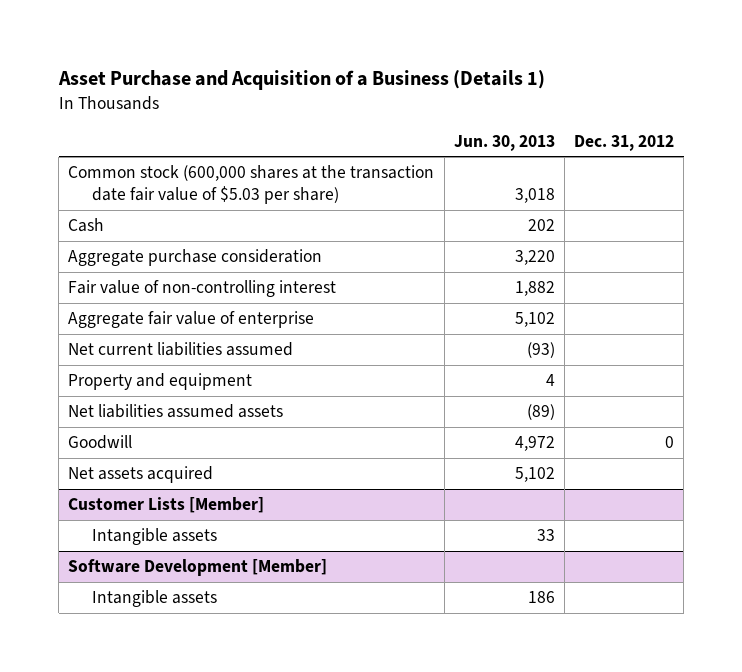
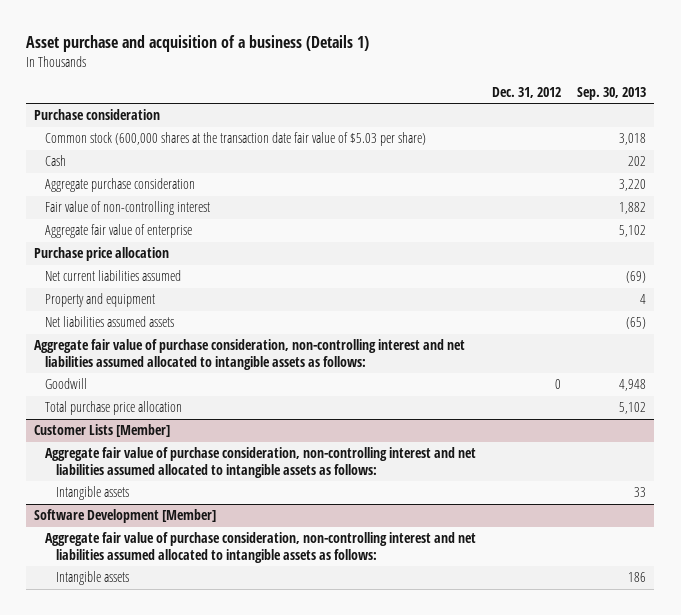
- Asset Purchase and Acquisition of a Business (Details 1)
+ Asset purchase and acquisition of a business (Details 1)
- | Jun. 30, 2013 | Dec. 31, 2012
+ | Dec. 31, 2012 | Sep. 30, 2013
+ Purchase consideration
+ Purchase price allocation
+ Aggregate fair value of purchase consideration, non-controlling interest and net liabilities assumed allocated to intangible assets as follows:
- Net assets acquired | 5,102 |
+ Total purchase price allocation | | 5,102
@ Customer Lists [Member]
+ Aggregate fair value of purchase consideration, non-controlling interest and net liabilities assumed allocated to intangible assets as follows:
@ Software Development [Member]
+ Aggregate fair value of purchase consideration, non-controlling interest and net liabilities assumed allocated to intangible assets as follows:

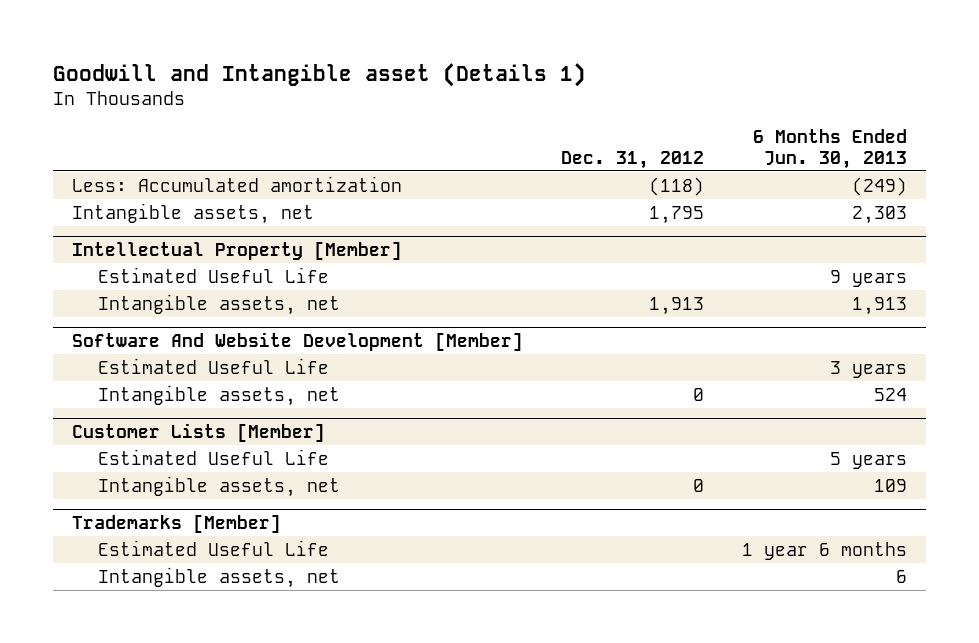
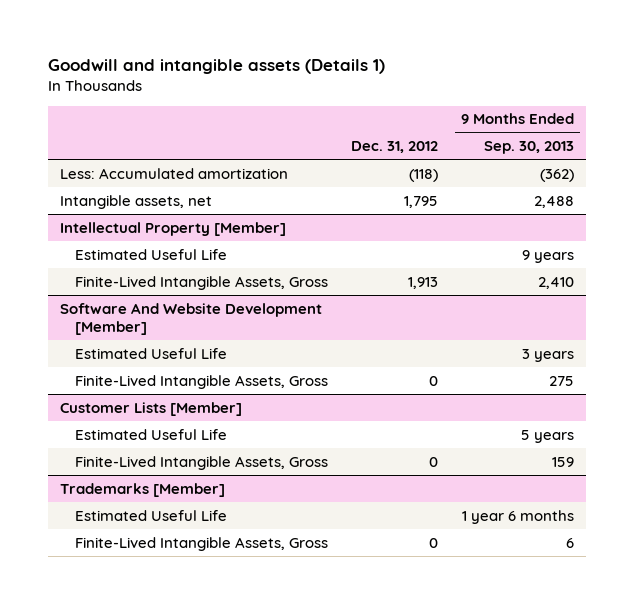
- Goodwill and Intangible asset (Details 1)
+ Goodwill and intangible assets (Details 1)
- | Dec. 31, 2012 | 6 Months Ended Jun. 30, 2013
+ | Dec. 31, 2012 | 9 Months Ended Sep. 30, 2013
@ Intellectual Property [Member]
- Intangible assets, net | 1,913 | 1,913
+ Finite-Lived Intangible Assets, Gross | 1,913 | 2,410
@ Software And Website Development [Member]
- Intangible assets, net | 0 | 524
+ Finite-Lived Intangible Assets, Gross | 0 | 275
@ Customer Lists [Member]
- Intangible assets, net | 0 | 109
+ Finite-Lived Intangible Assets, Gross | 0 | 159
@ Trademarks [Member]
- Intangible assets, net | | 6
+ Finite-Lived Intangible Assets, Gross | 0 | 6

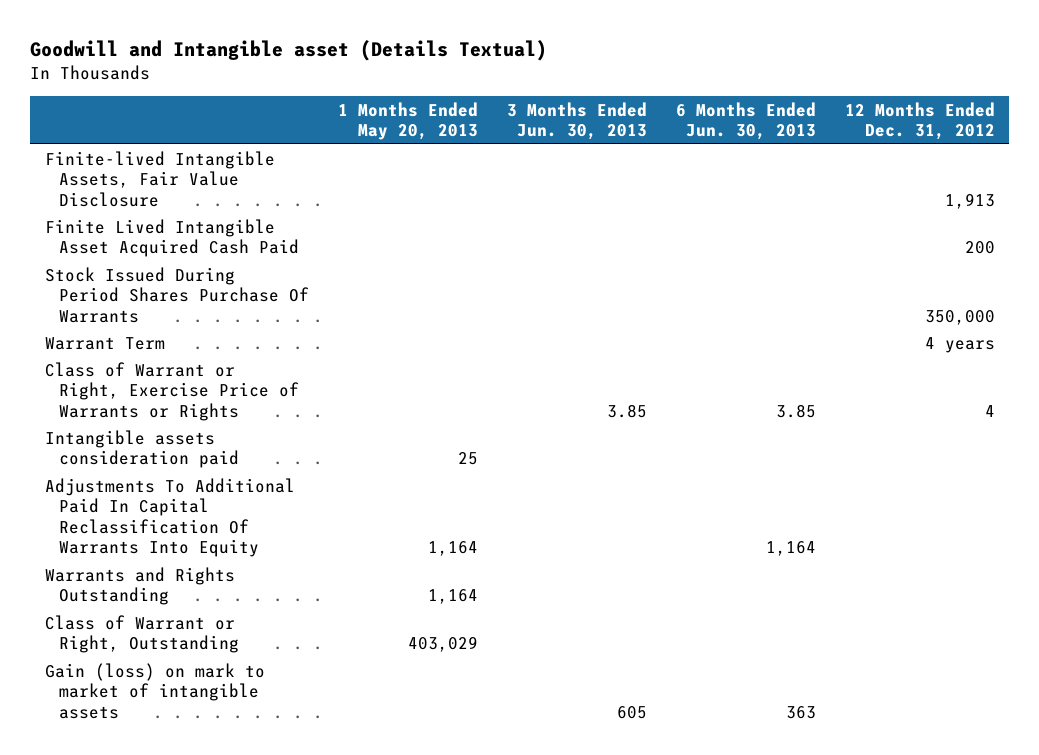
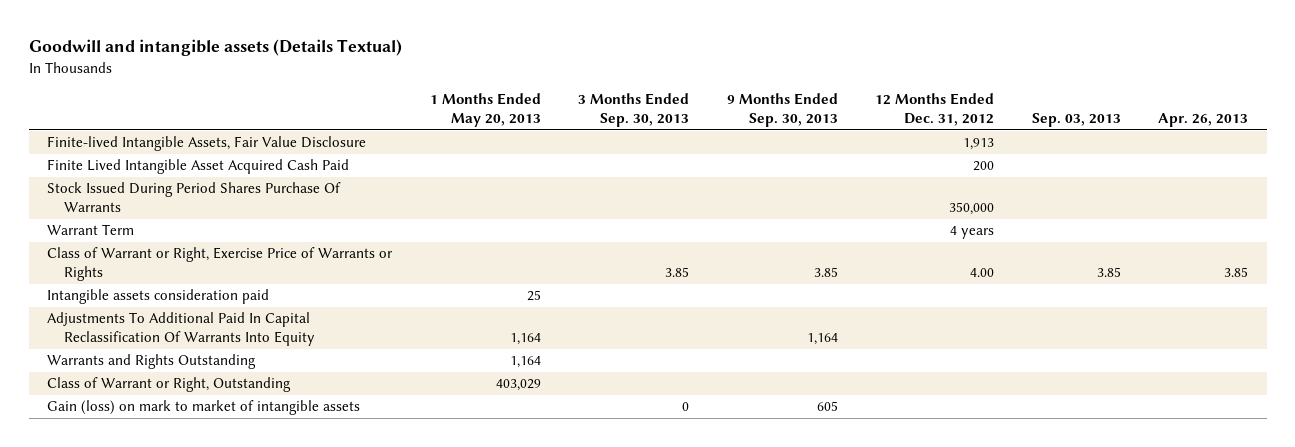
- Goodwill and Intangible asset (Details Textual)
+ Goodwill and intangible assets (Details Textual)
- | 1 Months Ended May 20, 2013 | 3 Months Ended Jun. 30, 2013 | 6 Months Ended Jun. 30, 2013 | 12 Months Ended Dec. 31, 2012
+ | 1 Months Ended May 20, 2013 | 3 Months Ended Sep. 30, 2013 | 9 Months Ended Sep. 30, 2013 | 12 Months Ended Dec. 31, 2012 | Sep. 03, 2013 | Apr. 26, 2013
- Class of Warrant or Right, Exercise Price of Warrants or Rights | | 3.85 | 3.85 | 4
+ Class of Warrant or Right, Exercise Price of Warrants or Rights | | 3.85 | 3.85 | 4.00 | 3.85 | 3.85

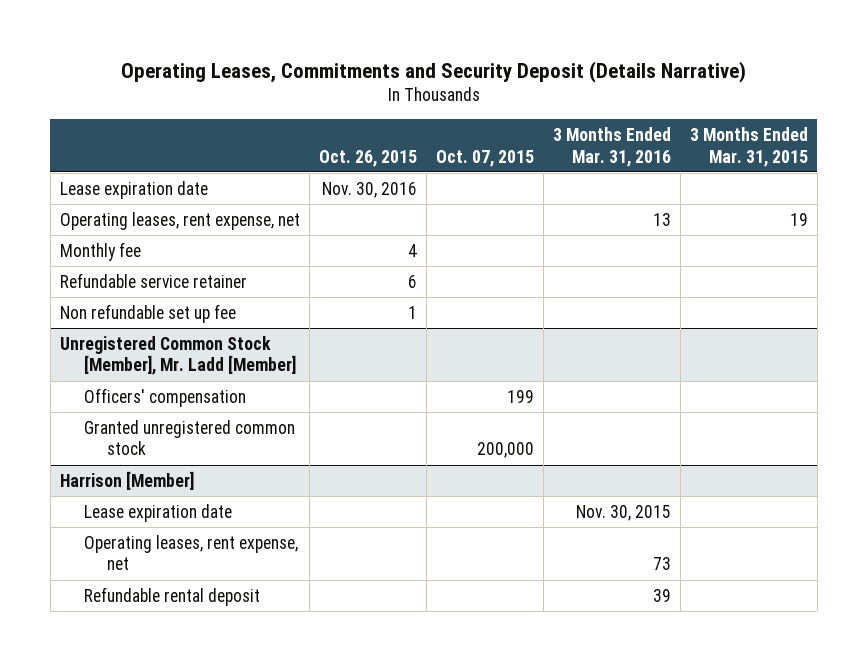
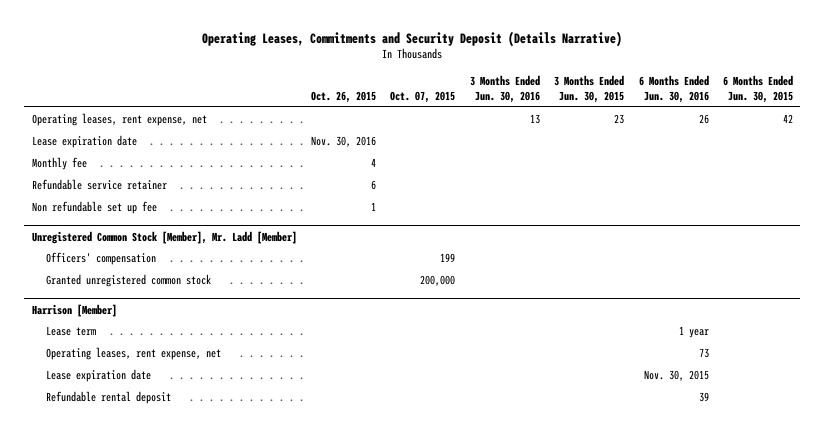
- | Oct. 26, 2015 | Oct. 07, 2015 | 3 Months Ended Mar. 31, 2016 | 3 Months Ended Mar. 31, 2015
+ | Oct. 26, 2015 | Oct. 07, 2015 | 3 Months Ended Jun. 30, 2016 | 3 Months Ended Jun. 30, 2015 | 6 Months Ended Jun. 30, 2016 | 6 Months Ended Jun. 30, 2015
moved down: Lease expiration date | Nov. 30, 2016 | | | | |
@ Harrison [Member]
+ Lease term | | | | | 1 year |
moved down: Lease expiration date | | | | | Nov. 30, 2015 |

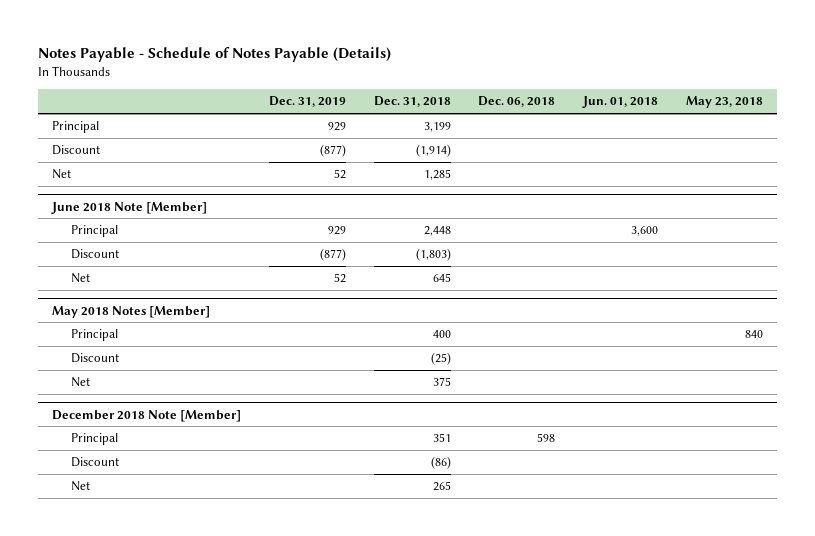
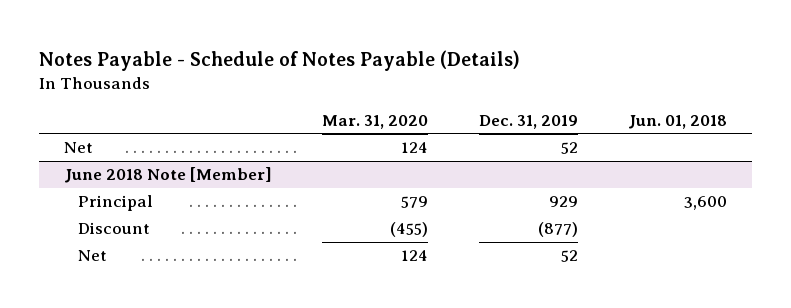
- | Dec. 31, 2019 | Dec. 31, 2018 | Dec. 06, 2018 | Jun. 01, 2018 | May 23, 2018
+ | Mar. 31, 2020 | Dec. 31, 2019 | Jun. 01, 2018
- Principal | 929 | 3,199 | | |
- Discount | (877) | (1,914) | | |
- May 2018 Notes [Member]
- Principal | | 400 | | | 840
- Discount | | (25) | | |
- Net | | 375 | | |
- December 2018 Note [Member]
- Principal | | 351 | 598 | |
- Discount | | (86) | | |
- Net | | 265 | | |

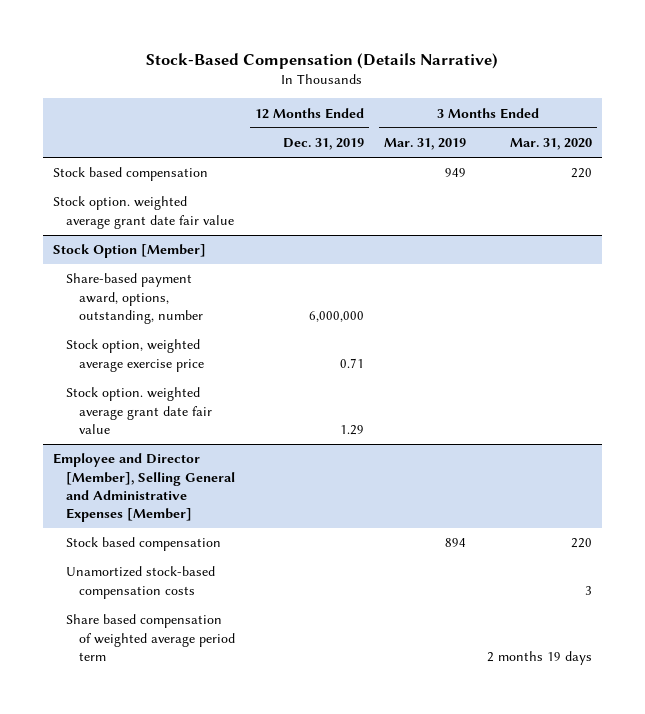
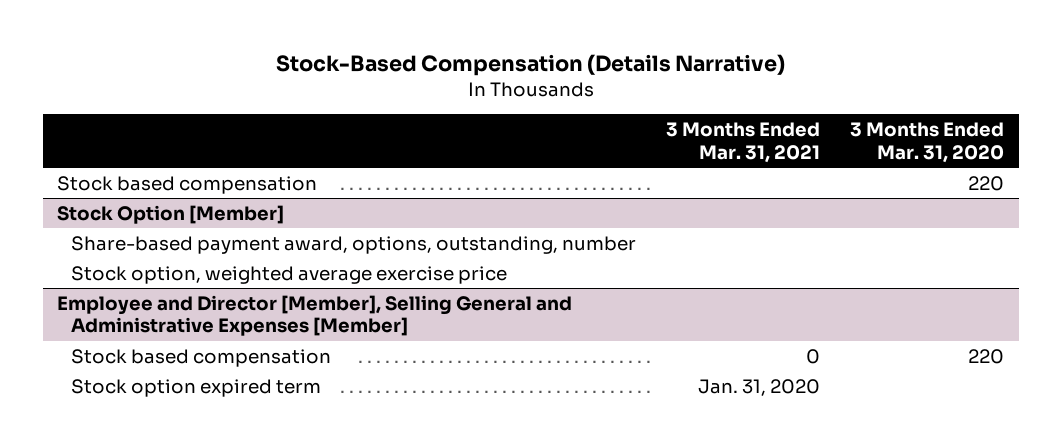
- | 12 Months Ended Dec. 31, 2019 | 3 Months Ended Mar. 31, 2019 | 3 Months Ended Mar. 31, 2020
+ | 3 Months Ended Mar. 31, 2021 | 3 Months Ended Mar. 31, 2020
- Stock option. weighted average grant date fair value
@ Stock Option [Member]
- Stock option. weighted average grant date fair value | 1.29 | |
@ Employee and Director [Member], Selling General and Administrative Expenses [Member]
- Unamortized stock-based compensation costs | | | 3
- Share based compensation of weighted average period term | | | 2 months 19 days
+ Stock option expired term | Jan. 31, 2020 |

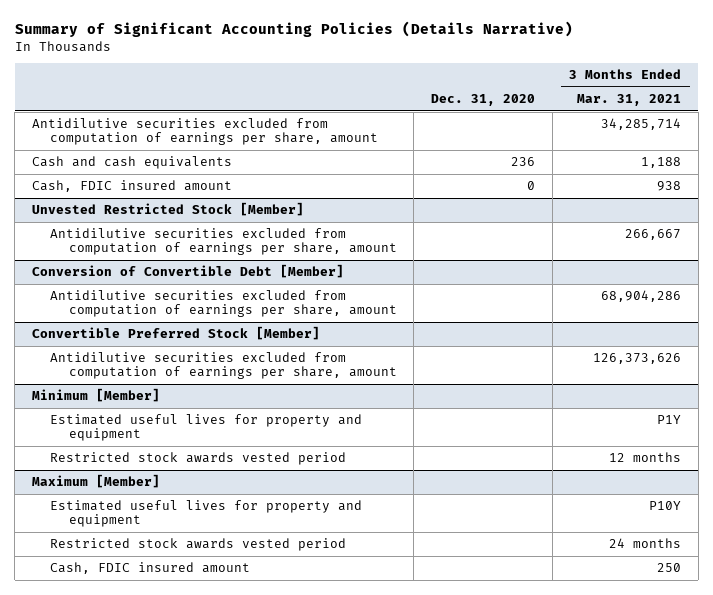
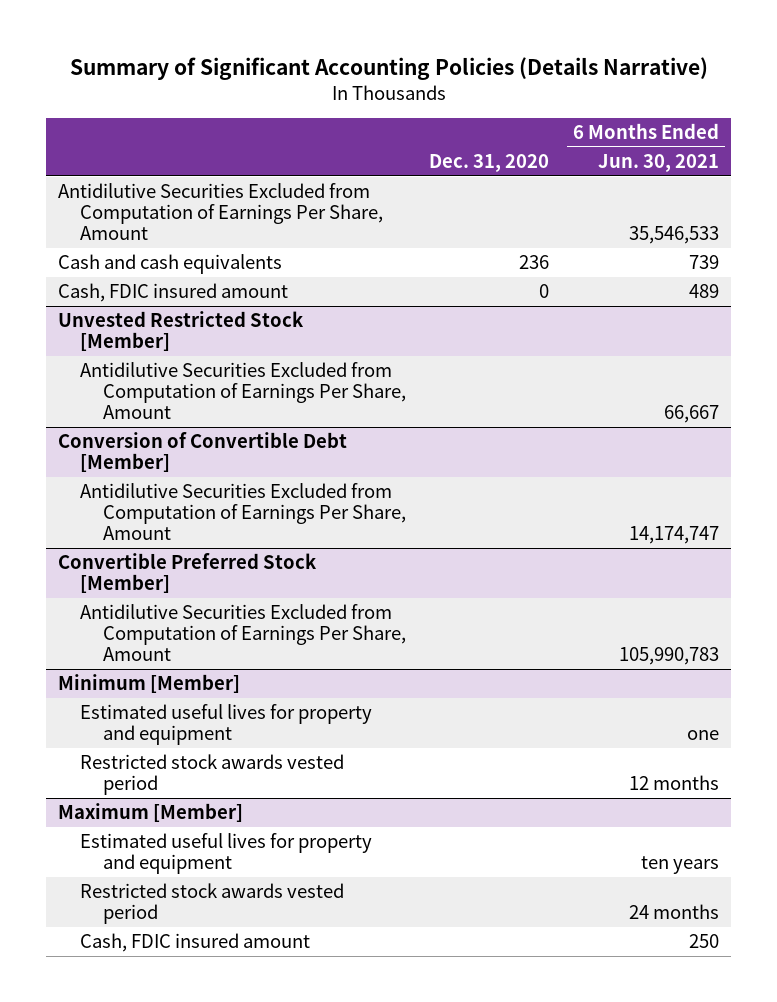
- | Dec. 31, 2020 | 3 Months Ended Mar. 31, 2021
+ | Dec. 31, 2020 | 6 Months Ended Jun. 30, 2021
- Antidilutive securities excluded from computation of earnings per share, amount | | 34,285,714
+ Antidilutive Securities Excluded from Computation of Earnings Per Share, Amount | | 35,546,533
@ Unvested Restricted Stock [Member]
- Antidilutive securities excluded from computation of earnings per share, amount | | 266,667
+ Antidilutive Securities Excluded from Computation of Earnings Per Share, Amount | | 66,667
@ Conversion of Convertible Debt [Member]
- Antidilutive securities excluded from computation of earnings per share, amount | | 68,904,286
+ Antidilutive Securities Excluded from Computation of Earnings Per Share, Amount | | 14,174,747
@ Convertible Preferred Stock [Member]
- Antidilutive securities excluded from computation of earnings per share, amount | | 126,373,626
+ Antidilutive Securities Excluded from Computation of Earnings Per Share, Amount | | 105,990,783

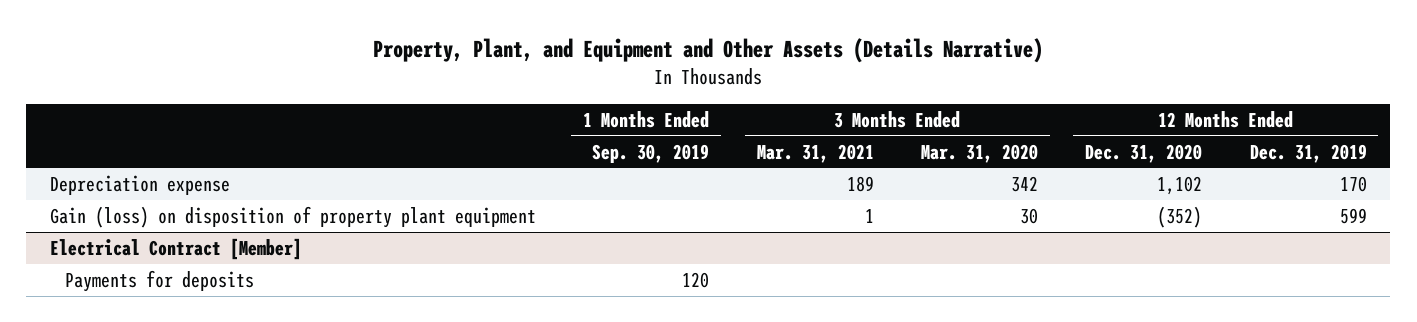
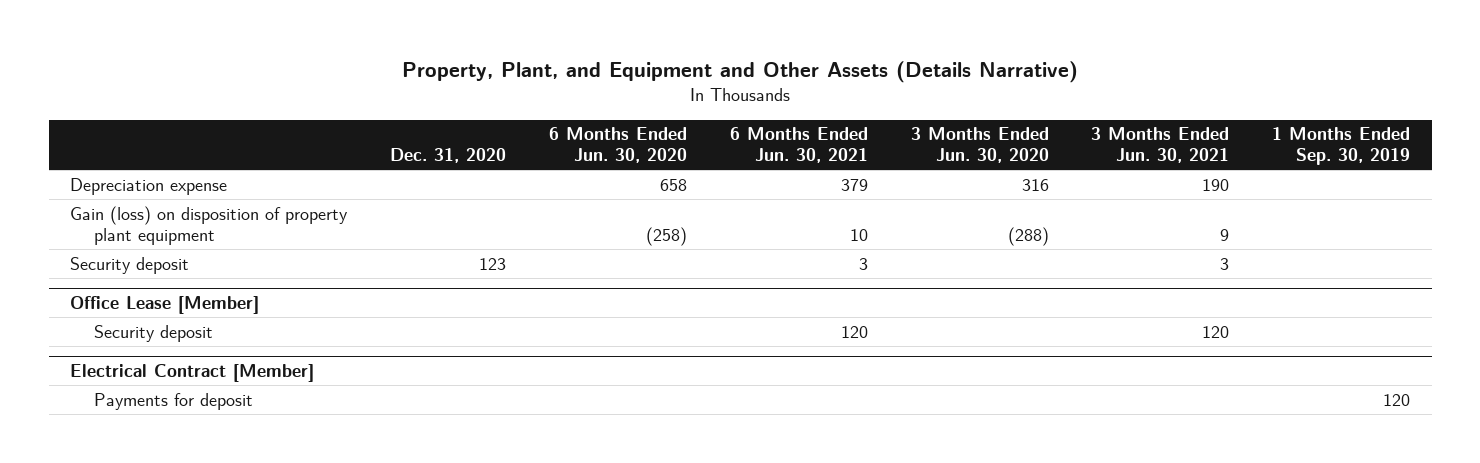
- | 1 Months Ended Sep. 30, 2019 | 3 Months Ended Mar. 31, 2021 | 3 Months Ended Mar. 31, 2020 | 12 Months Ended Dec. 31, 2020 | 12 Months Ended Dec. 31, 2019
+ | Dec. 31, 2020 | 6 Months Ended Jun. 30, 2020 | 6 Months Ended Jun. 30, 2021 | 3 Months Ended Jun. 30, 2020 | 3 Months Ended Jun. 30, 2021 | 1 Months Ended Sep. 30, 2019
+ Security deposit | 123 | | 3 | | 3 |
+ Office Lease [Member]
+ Security deposit | | | 120 | | 120 |
@ Electrical Contract [Member]
- Payments for deposits | 120 | | | |
+ Payments for deposit | | | | | | 120

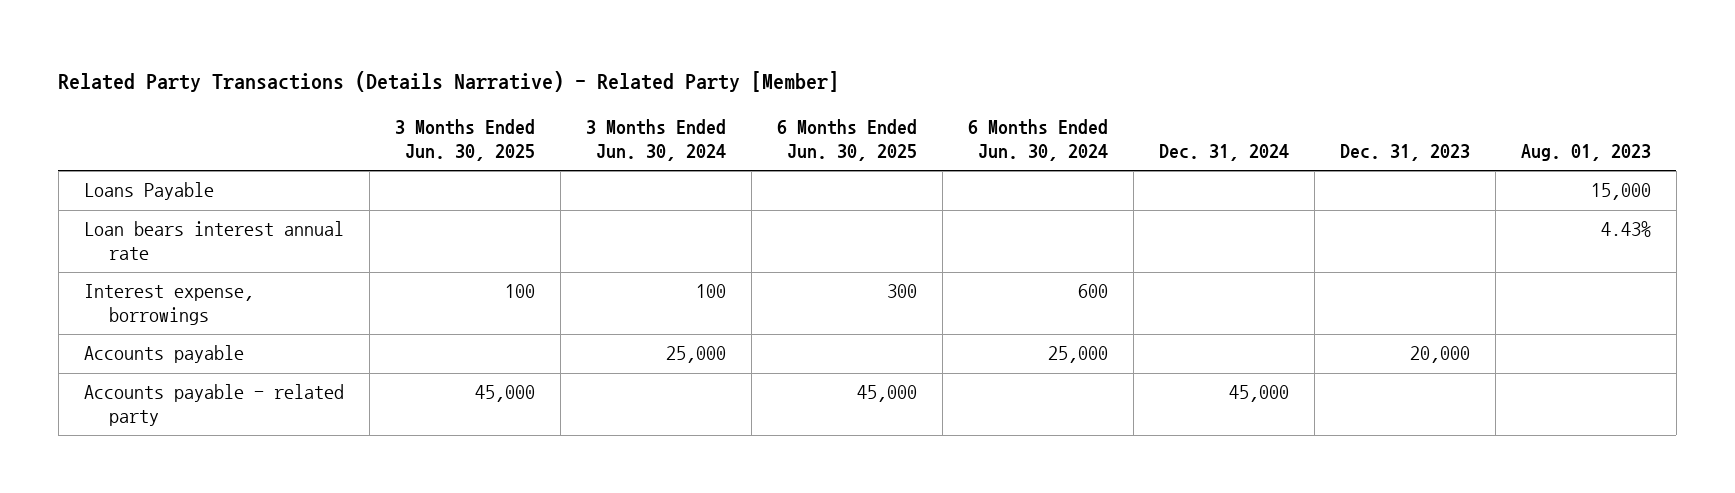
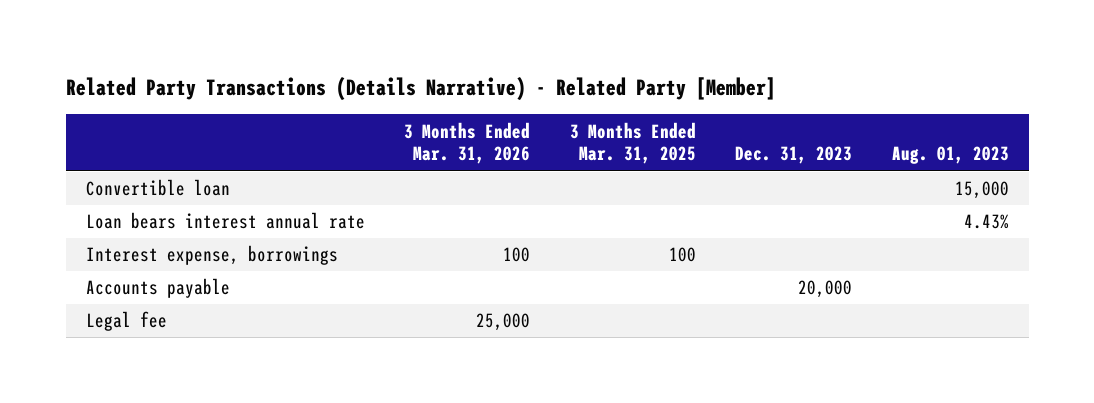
- | 3 Months Ended Jun. 30, 2025 | 3 Months Ended Jun. 30, 2024 | 6 Months Ended Jun. 30, 2025 | 6 Months Ended Jun. 30, 2024 | Dec. 31, 2024 | Dec. 31, 2023 | Aug. 01, 2023
+ | 3 Months Ended Mar. 31, 2026 | 3 Months Ended Mar. 31, 2025 | Dec. 31, 2023 | Aug. 01, 2023
- Loans Payable | | | | | | | 15,000
+ Convertible loan | | | | 15,000
- Accounts payable - related party | 45,000 | | 45,000 | | 45,000 | |
+ Legal fee | 25,000 | | |

